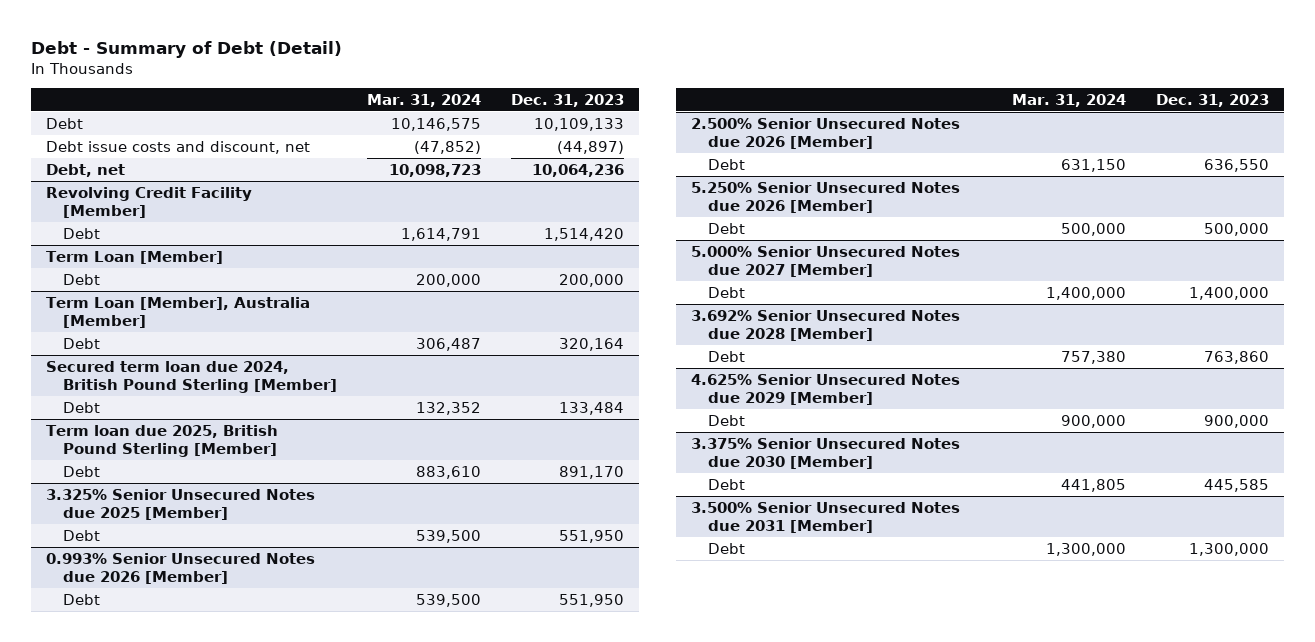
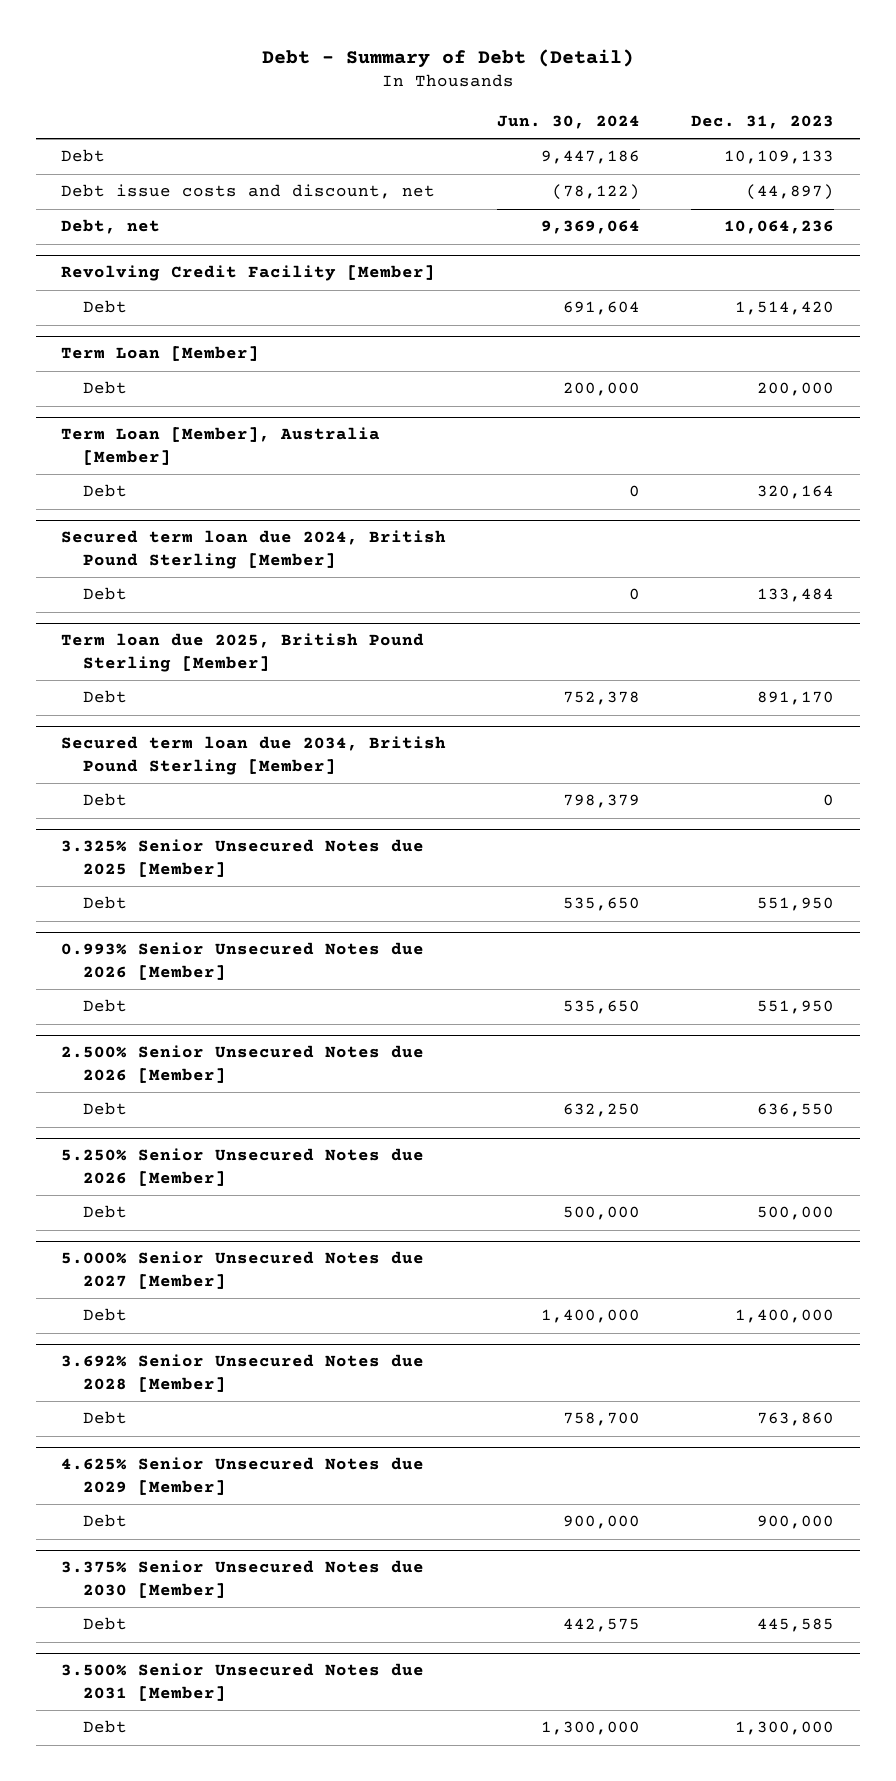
- | Mar. 31, 2024 | Dec. 31, 2023
+ | Jun. 30, 2024 | Dec. 31, 2023
+ Secured term loan due 2034, British Pound Sterling [Member]
+ Debt | 798,379 | 0

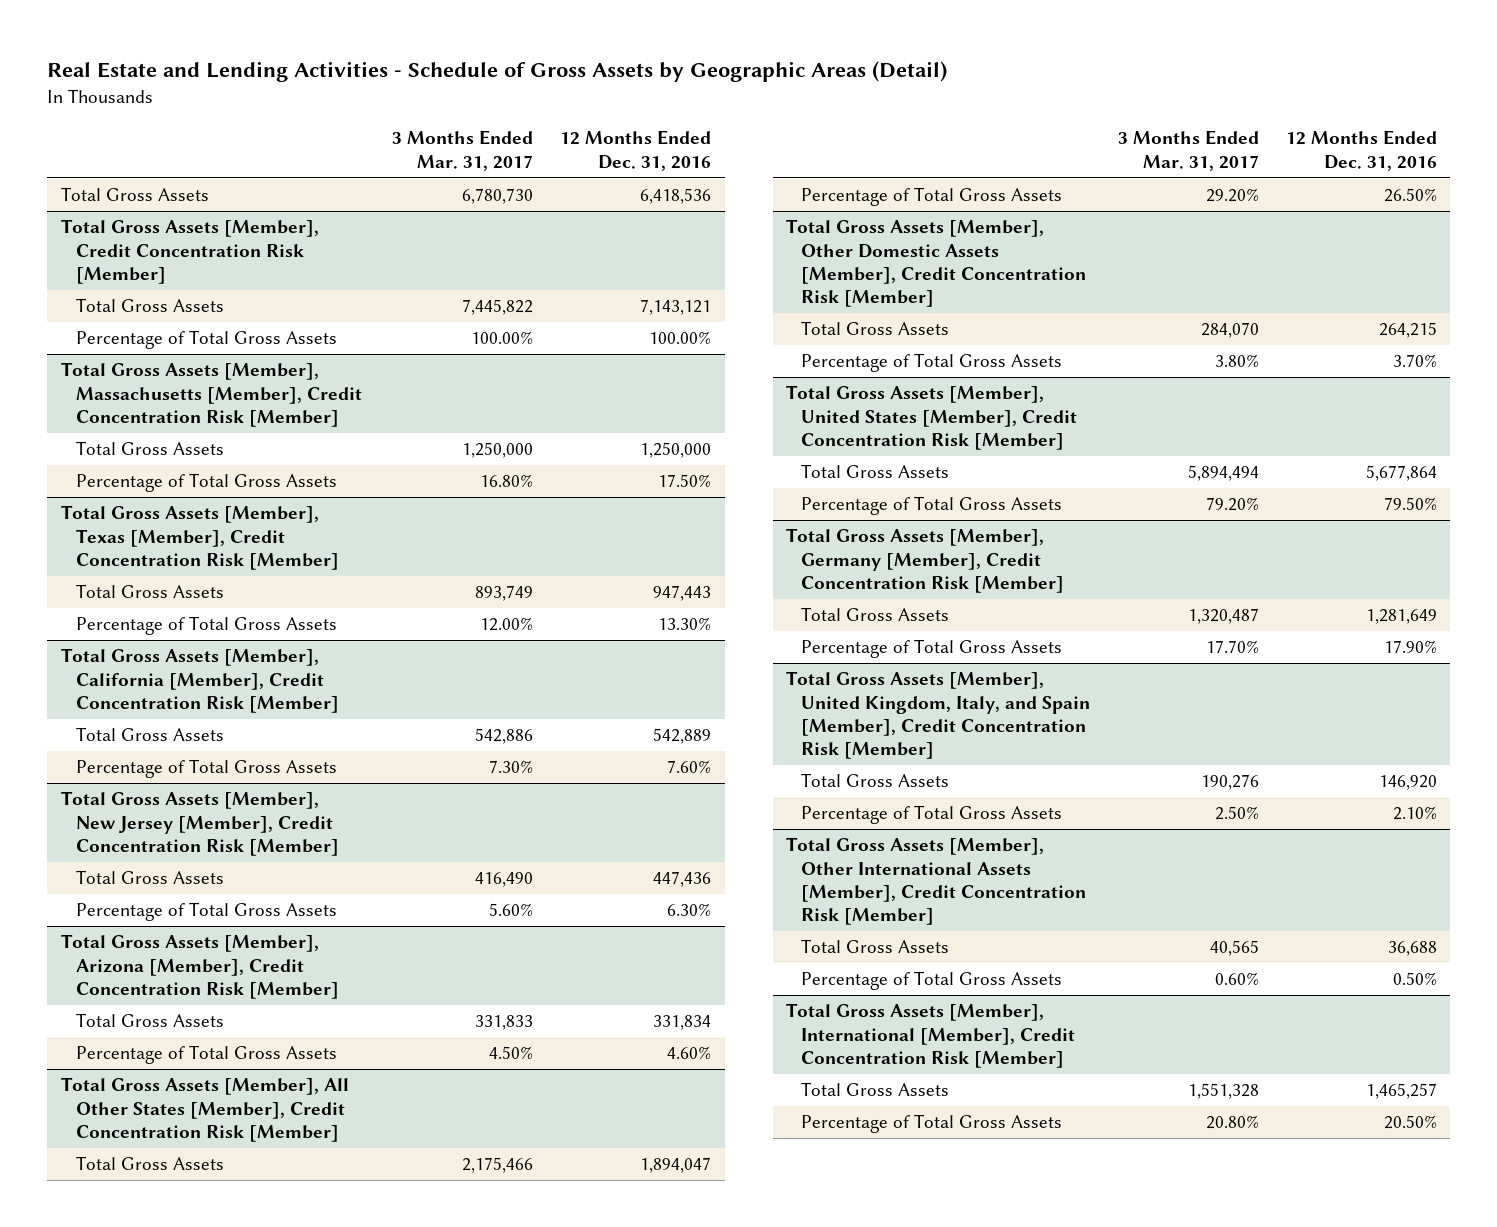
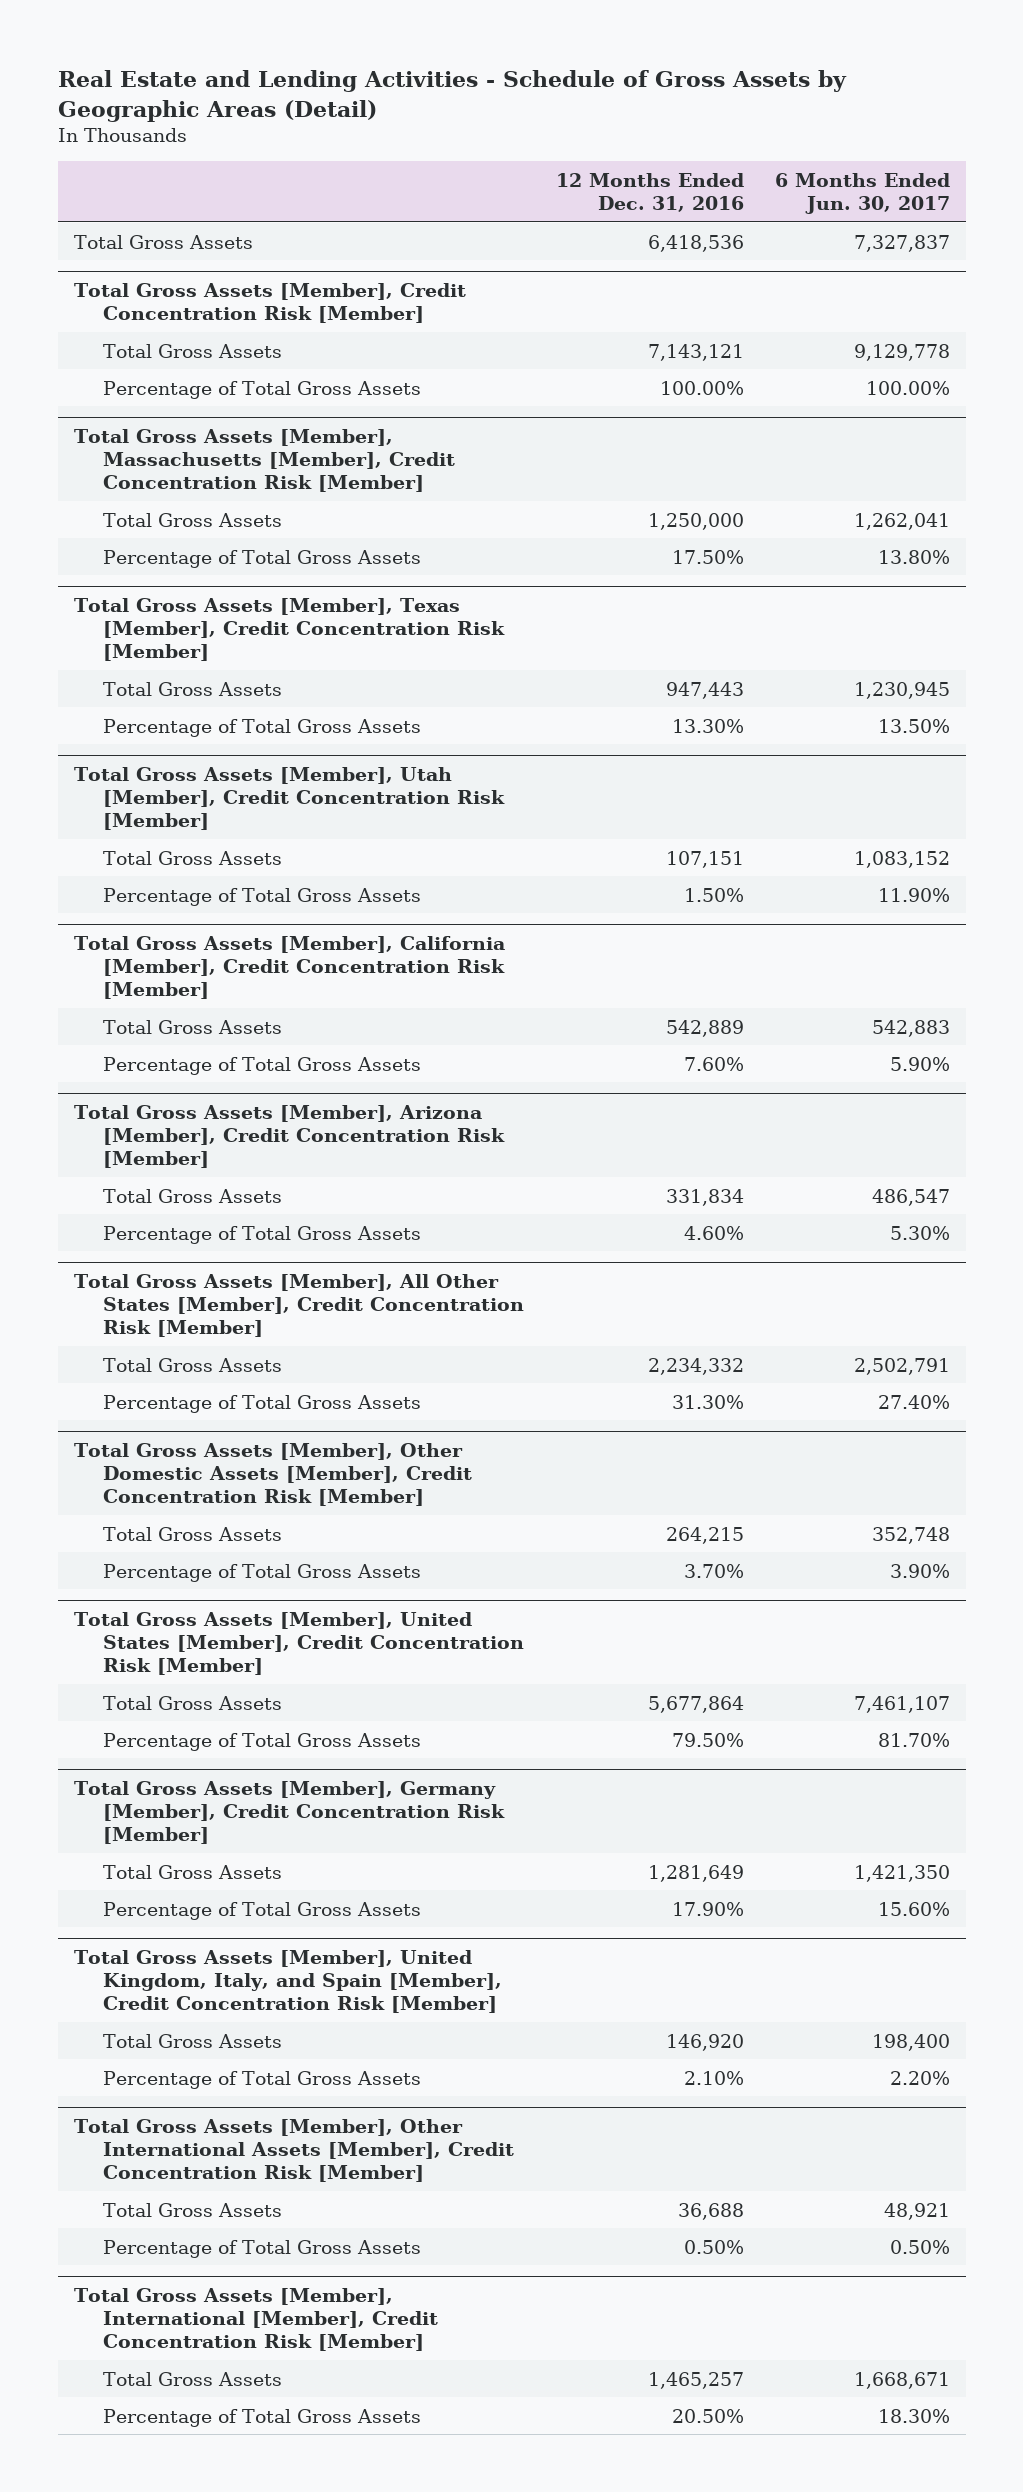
- | 3 Months Ended Mar. 31, 2017 | 12 Months Ended Dec. 31, 2016
+ | 12 Months Ended Dec. 31, 2016 | 6 Months Ended Jun. 30, 2017
+ Total Gross Assets [Member], Utah [Member], Credit Concentration Risk [Member]
+ Total Gross Assets | 107,151 | 1,083,152
+ Percentage of Total Gross Assets | 1.50% | 11.90%
- Total Gross Assets [Member], New Jersey [Member], Credit Concentration Risk [Member]
- Total Gross Assets | 416,490 | 447,436
- Percentage of Total Gross Assets | 5.60% | 6.30%
@ Total Gross Assets [Member], All Other States [Member], Credit Concentration Risk [Member]
- Total Gross Assets | 2,175,466 | 1,894,047
- Percentage of Total Gross Assets | 29.20% | 26.50%
+ Total Gross Assets | 2,234,332 | 2,502,791
+ Percentage of Total Gross Assets | 31.30% | 27.40%

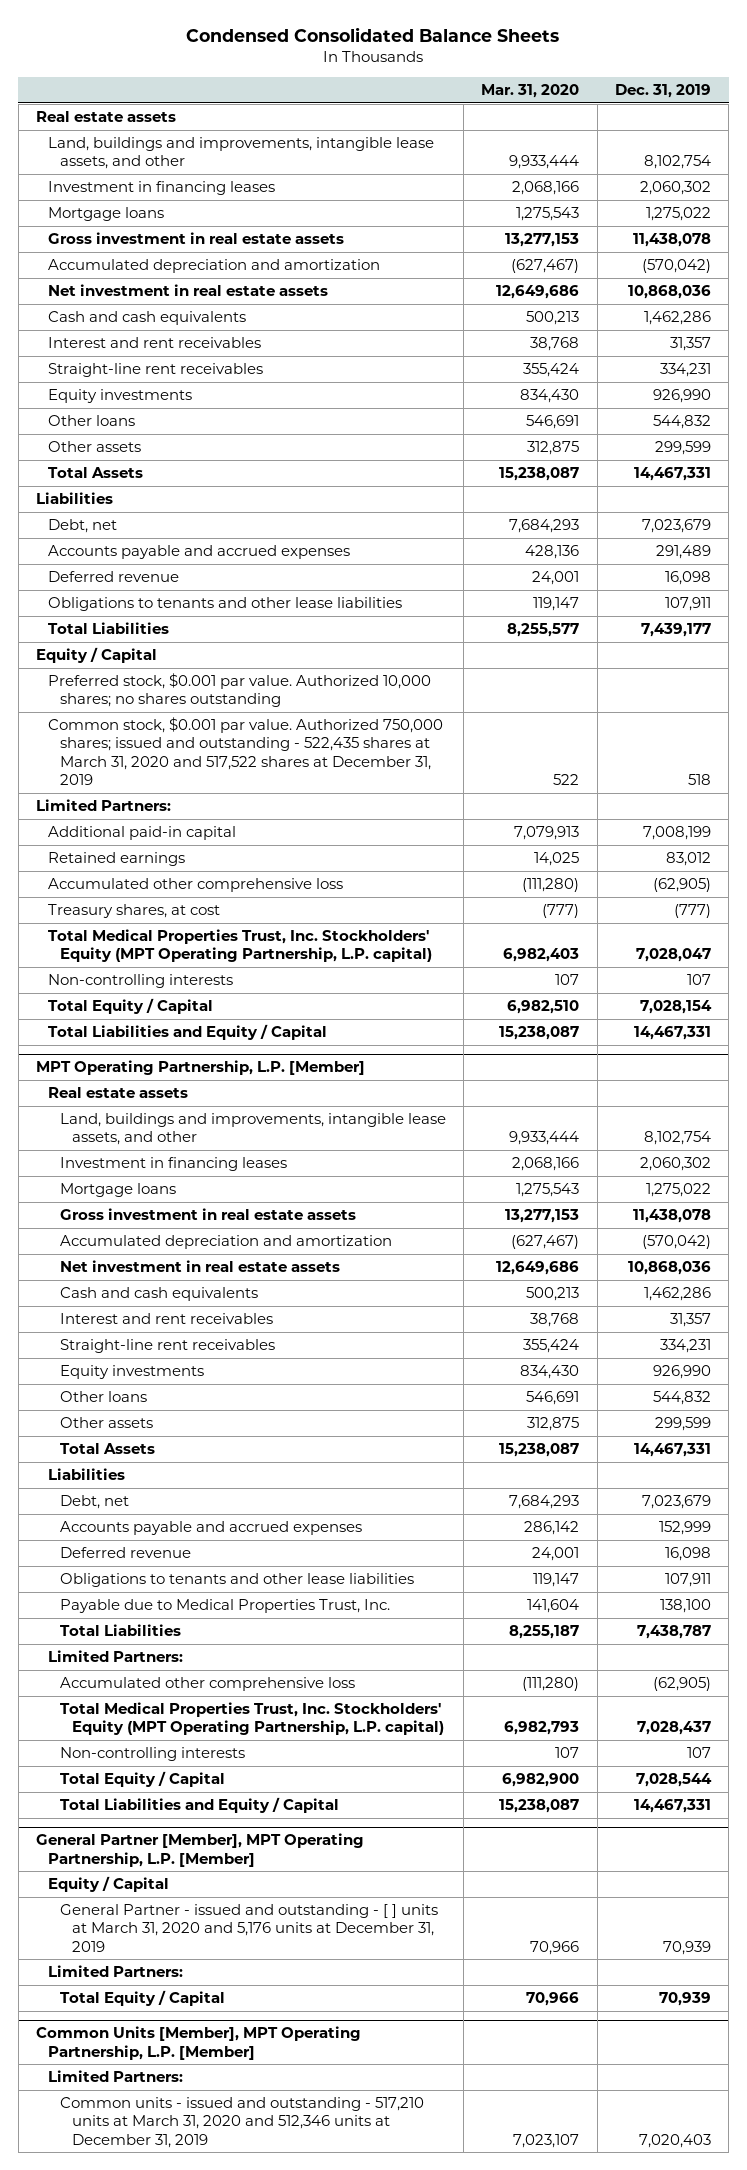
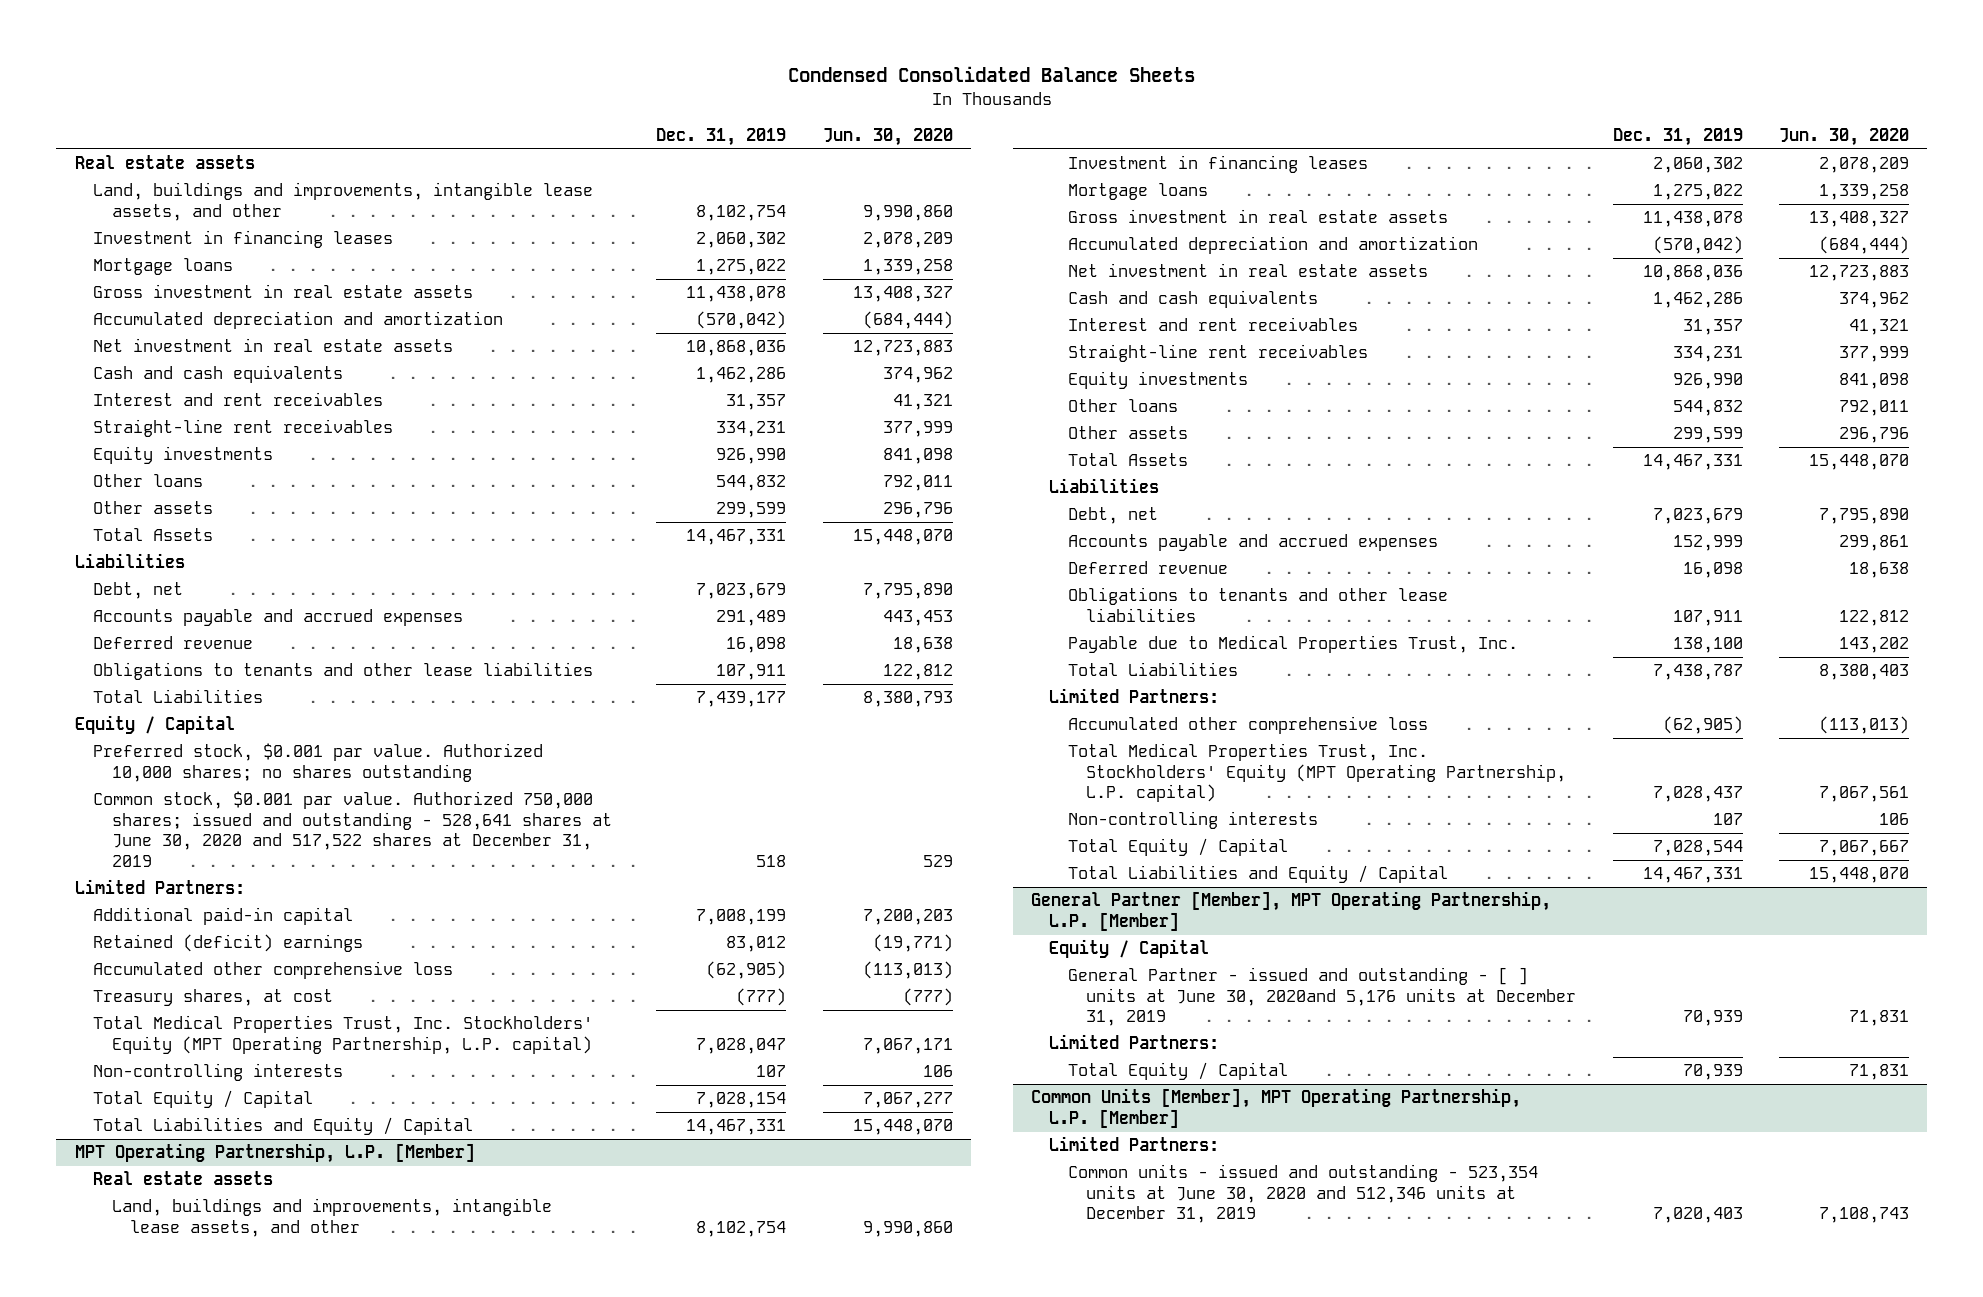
- | Mar. 31, 2020 | Dec. 31, 2019
+ | Dec. 31, 2019 | Jun. 30, 2020
- Common stock, $0.001 par value. Authorized 750,000 shares; issued and outstanding - 522,435 shares at March 31, 2020 and 517,522 shares at December 31, 2019 | 522 | 518
+ Common stock, $0.001 par value. Authorized 750,000 shares; issued and outstanding - 528,641 shares at June 30, 2020 and 517,522 shares at December 31, 2019 | 518 | 529
- Retained earnings | 14,025 | 83,012
+ Retained (deficit) earnings | 83,012 | (19,771)
@ General Partner [Member], MPT Operating Partnership, L.P. [Member]
- General Partner - issued and outstanding - [ ] units at March 31, 2020 and 5,176 units at December 31, 2019 | 70,966 | 70,939
+ General Partner - issued and outstanding - [ ] units at June 30, 2020and 5,176 units at December 31, 2019 | 70,939 | 71,831
@ Common Units [Member], MPT Operating Partnership, L.P. [Member]
- Common units - issued and outstanding - 517,210 units at March 31, 2020 and 512,346 units at December 31, 2019 | 7,023,107 | 7,020,403
+ Common units - issued and outstanding - 523,354 units at June 30, 2020 and 512,346 units at December 31, 2019 | 7,020,403 | 7,108,743

